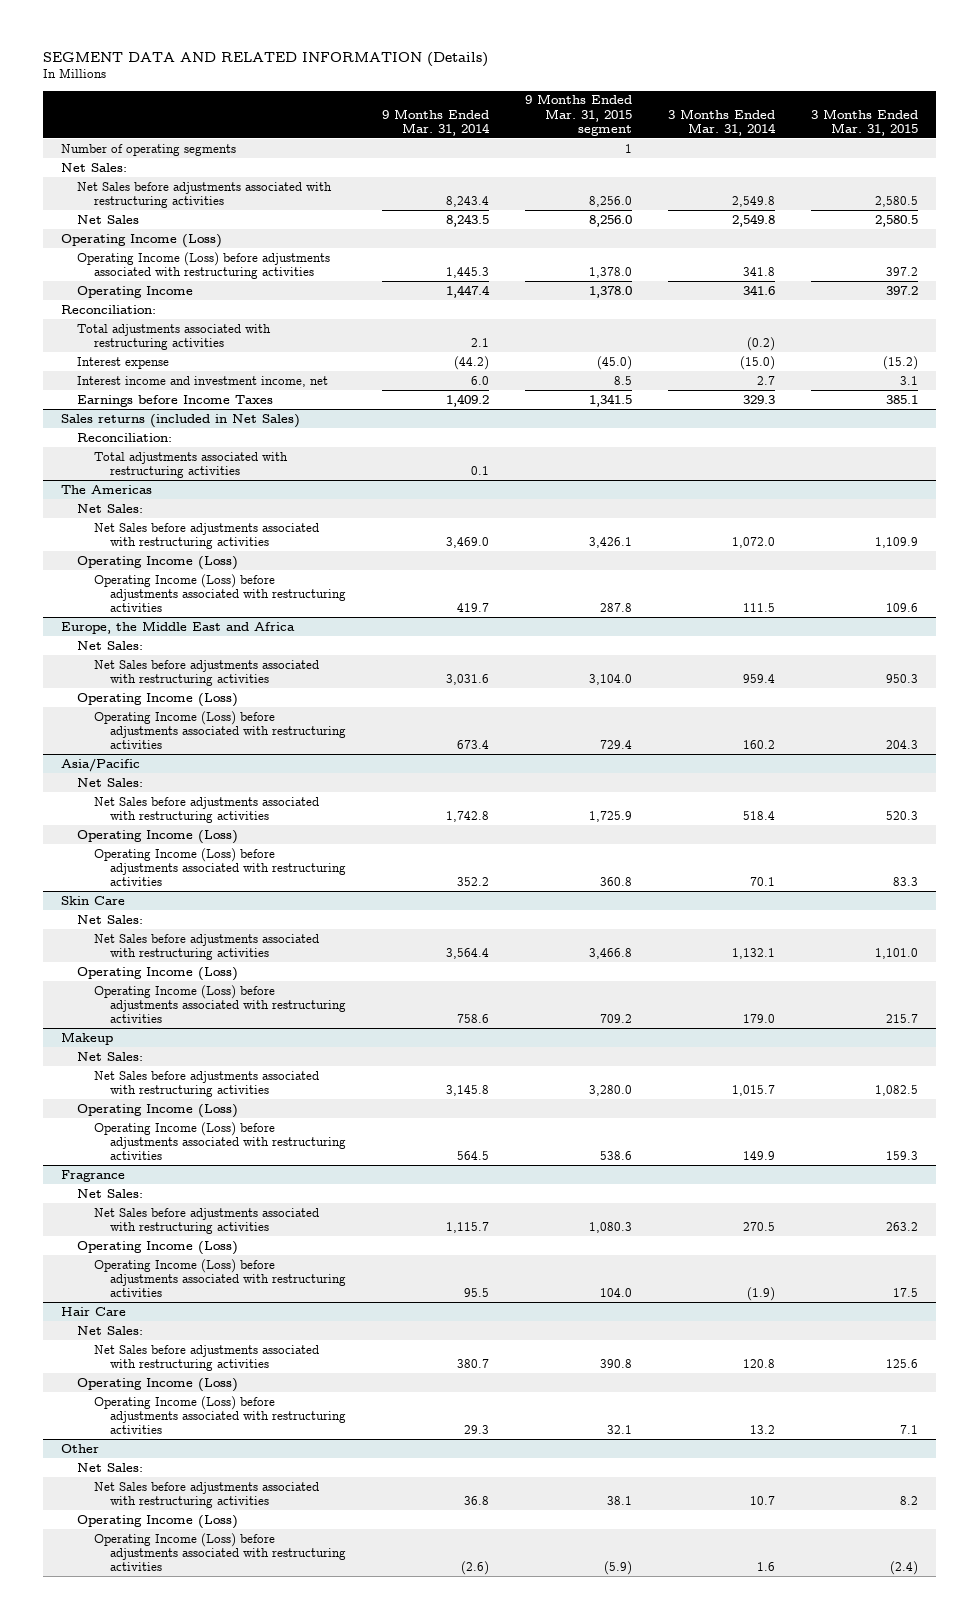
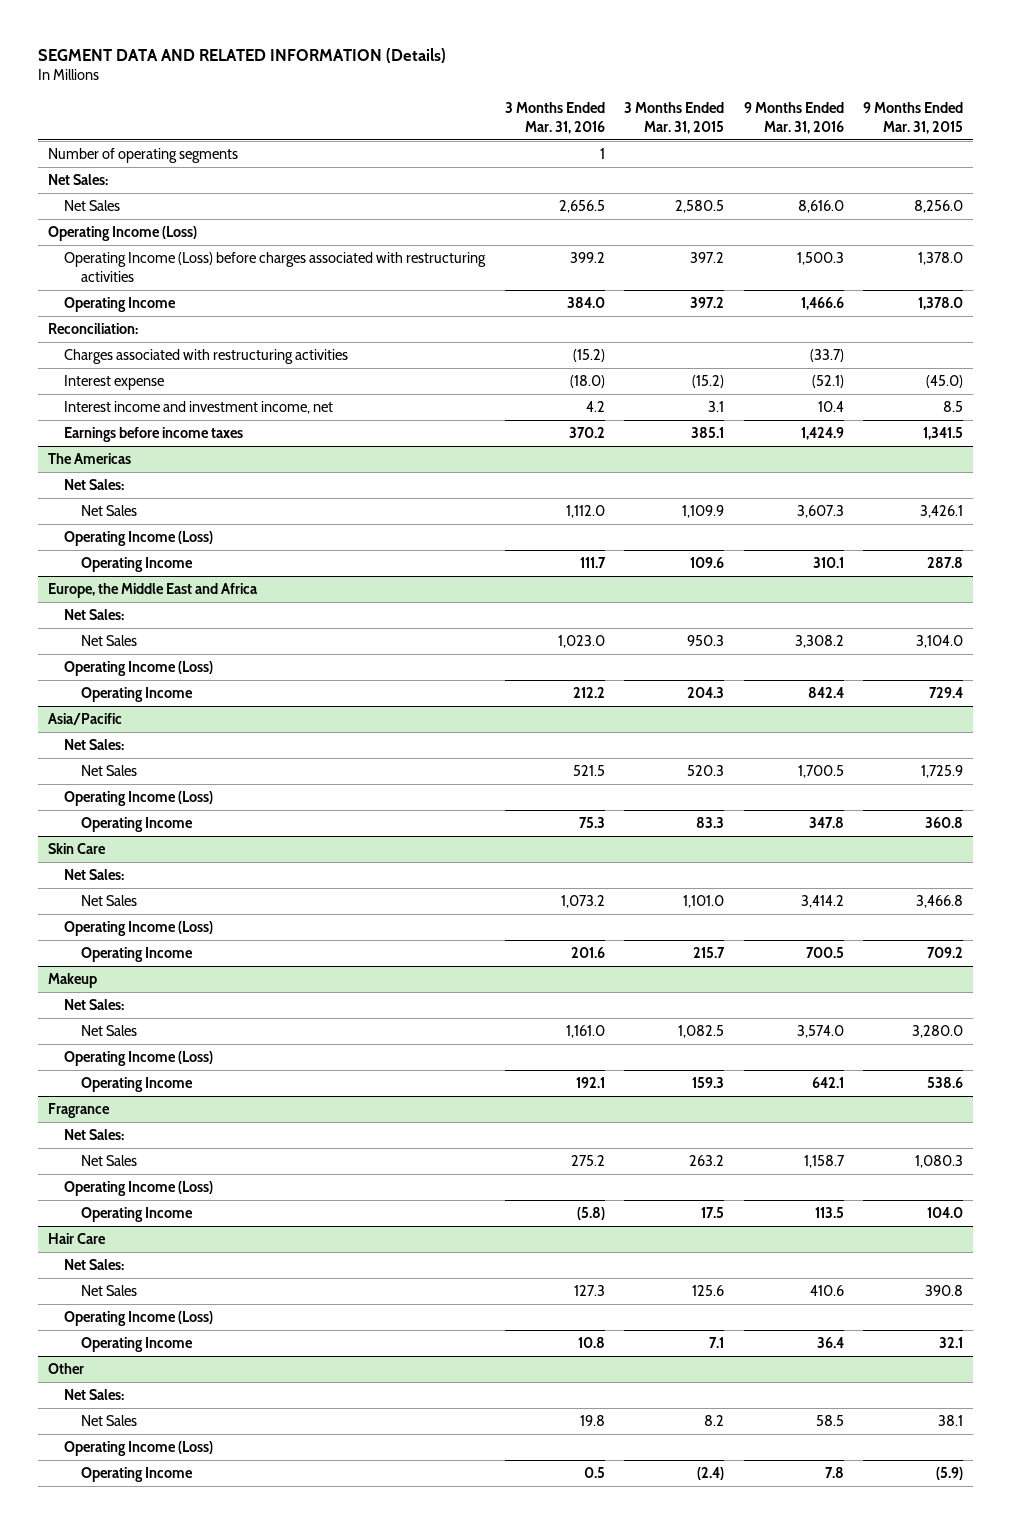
- | 9 Months Ended Mar. 31, 2014 | 9 Months Ended Mar. 31, 2015 segment | 3 Months Ended Mar. 31, 2014 | 3 Months Ended Mar. 31, 2015
+ | 3 Months Ended Mar. 31, 2016 | 3 Months Ended Mar. 31, 2015 | 9 Months Ended Mar. 31, 2016 | 9 Months Ended Mar. 31, 2015
- Net Sales before adjustments associated with restructuring activities | 8,243.4 | 8,256.0 | 2,549.8 | 2,580.5
- Operating Income (Loss) before adjustments associated with restructuring activities | 1,445.3 | 1,378.0 | 341.8 | 397.2
+ Operating Income (Loss) before charges associated with restructuring activities | 399.2 | 397.2 | 1,500.3 | 1,378.0
- Total adjustments associated with restructuring activities | 2.1 | | (0.2) |
+ Charges associated with restructuring activities | (15.2) | | (33.7) |
- Earnings before Income Taxes | 1,409.2 | 1,341.5 | 329.3 | 385.1
- Sales returns (included in Net Sales)
- Reconciliation:
- Total adjustments associated with restructuring activities | 0.1 | | |
+ Earnings before income taxes | 370.2 | 385.1 | 1,424.9 | 1,341.5
@ The Americas
- Net Sales before adjustments associated with restructuring activities | 3,469.0 | 3,426.1 | 1,072.0 | 1,109.9
+ Net Sales | 1,112.0 | 1,109.9 | 3,607.3 | 3,426.1
- Operating Income (Loss) before adjustments associated with restructuring activities | 419.7 | 287.8 | 111.5 | 109.6
+ Operating Income | 111.7 | 109.6 | 310.1 | 287.8
@ Europe, the Middle East and Africa
- Net Sales before adjustments associated with restructuring activities | 3,031.6 | 3,104.0 | 959.4 | 950.3
+ Net Sales | 1,023.0 | 950.3 | 3,308.2 | 3,104.0
- Operating Income (Loss) before adjustments associated with restructuring activities | 673.4 | 729.4 | 160.2 | 204.3
+ Operating Income | 212.2 | 204.3 | 842.4 | 729.4
@ Asia/Pacific
- Net Sales before adjustments associated with restructuring activities | 1,742.8 | 1,725.9 | 518.4 | 520.3
+ Net Sales | 521.5 | 520.3 | 1,700.5 | 1,725.9
- Operating Income (Loss) before adjustments associated with restructuring activities | 352.2 | 360.8 | 70.1 | 83.3
+ Operating Income | 75.3 | 83.3 | 347.8 | 360.8
@ Skin Care
- Net Sales before adjustments associated with restructuring activities | 3,564.4 | 3,466.8 | 1,132.1 | 1,101.0
+ Net Sales | 1,073.2 | 1,101.0 | 3,414.2 | 3,466.8
- Operating Income (Loss) before adjustments associated with restructuring activities | 758.6 | 709.2 | 179.0 | 215.7
+ Operating Income | 201.6 | 215.7 | 700.5 | 709.2
@ Makeup
- Net Sales before adjustments associated with restructuring activities | 3,145.8 | 3,280.0 | 1,015.7 | 1,082.5
+ Net Sales | 1,161.0 | 1,082.5 | 3,574.0 | 3,280.0
- Operating Income (Loss) before adjustments associated with restructuring activities | 564.5 | 538.6 | 149.9 | 159.3
+ Operating Income | 192.1 | 159.3 | 642.1 | 538.6
@ Fragrance
- Net Sales before adjustments associated with restructuring activities | 1,115.7 | 1,080.3 | 270.5 | 263.2
+ Net Sales | 275.2 | 263.2 | 1,158.7 | 1,080.3
- Operating Income (Loss) before adjustments associated with restructuring activities | 95.5 | 104.0 | (1.9) | 17.5
+ Operating Income | (5.8) | 17.5 | 113.5 | 104.0
@ Hair Care
- Net Sales before adjustments associated with restructuring activities | 380.7 | 390.8 | 120.8 | 125.6
+ Net Sales | 127.3 | 125.6 | 410.6 | 390.8
- Operating Income (Loss) before adjustments associated with restructuring activities | 29.3 | 32.1 | 13.2 | 7.1
+ Operating Income | 10.8 | 7.1 | 36.4 | 32.1
@ Other
- Net Sales before adjustments associated with restructuring activities | 36.8 | 38.1 | 10.7 | 8.2
+ Net Sales | 19.8 | 8.2 | 58.5 | 38.1
- Operating Income (Loss) before adjustments associated with restructuring activities | (2.6) | (5.9) | 1.6 | (2.4)
+ Operating Income | 0.5 | (2.4) | 7.8 | (5.9)

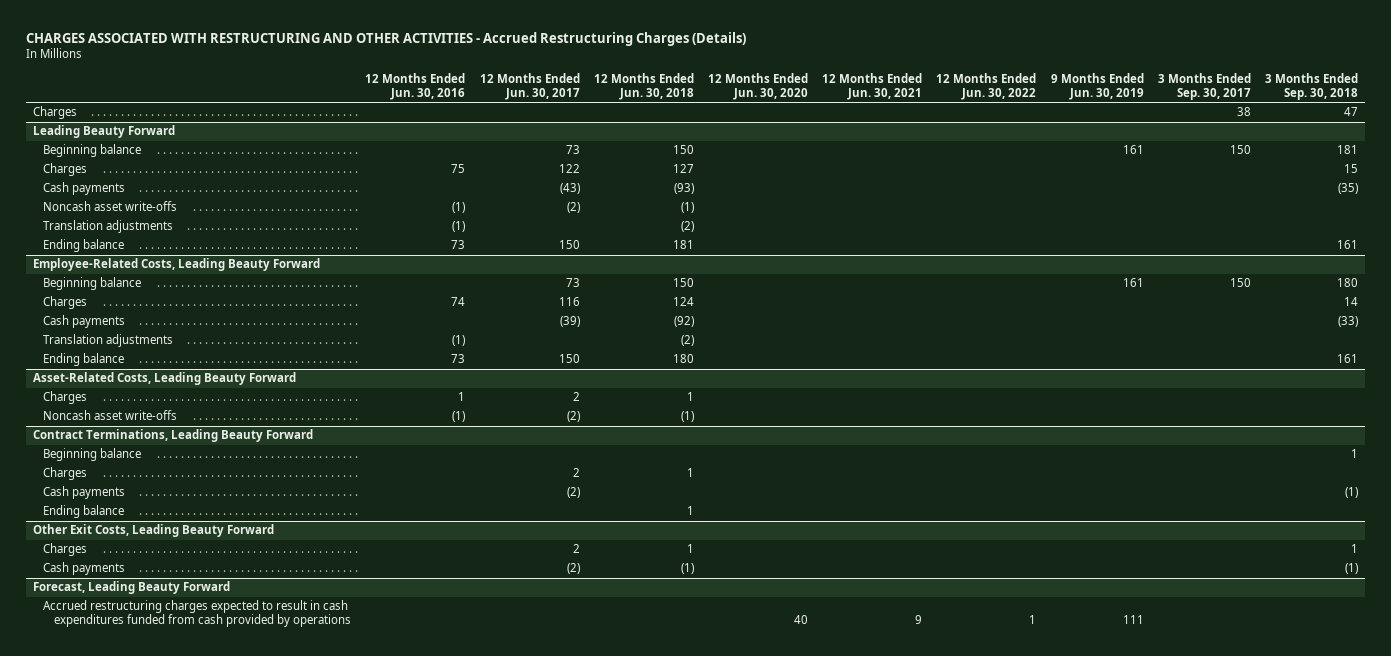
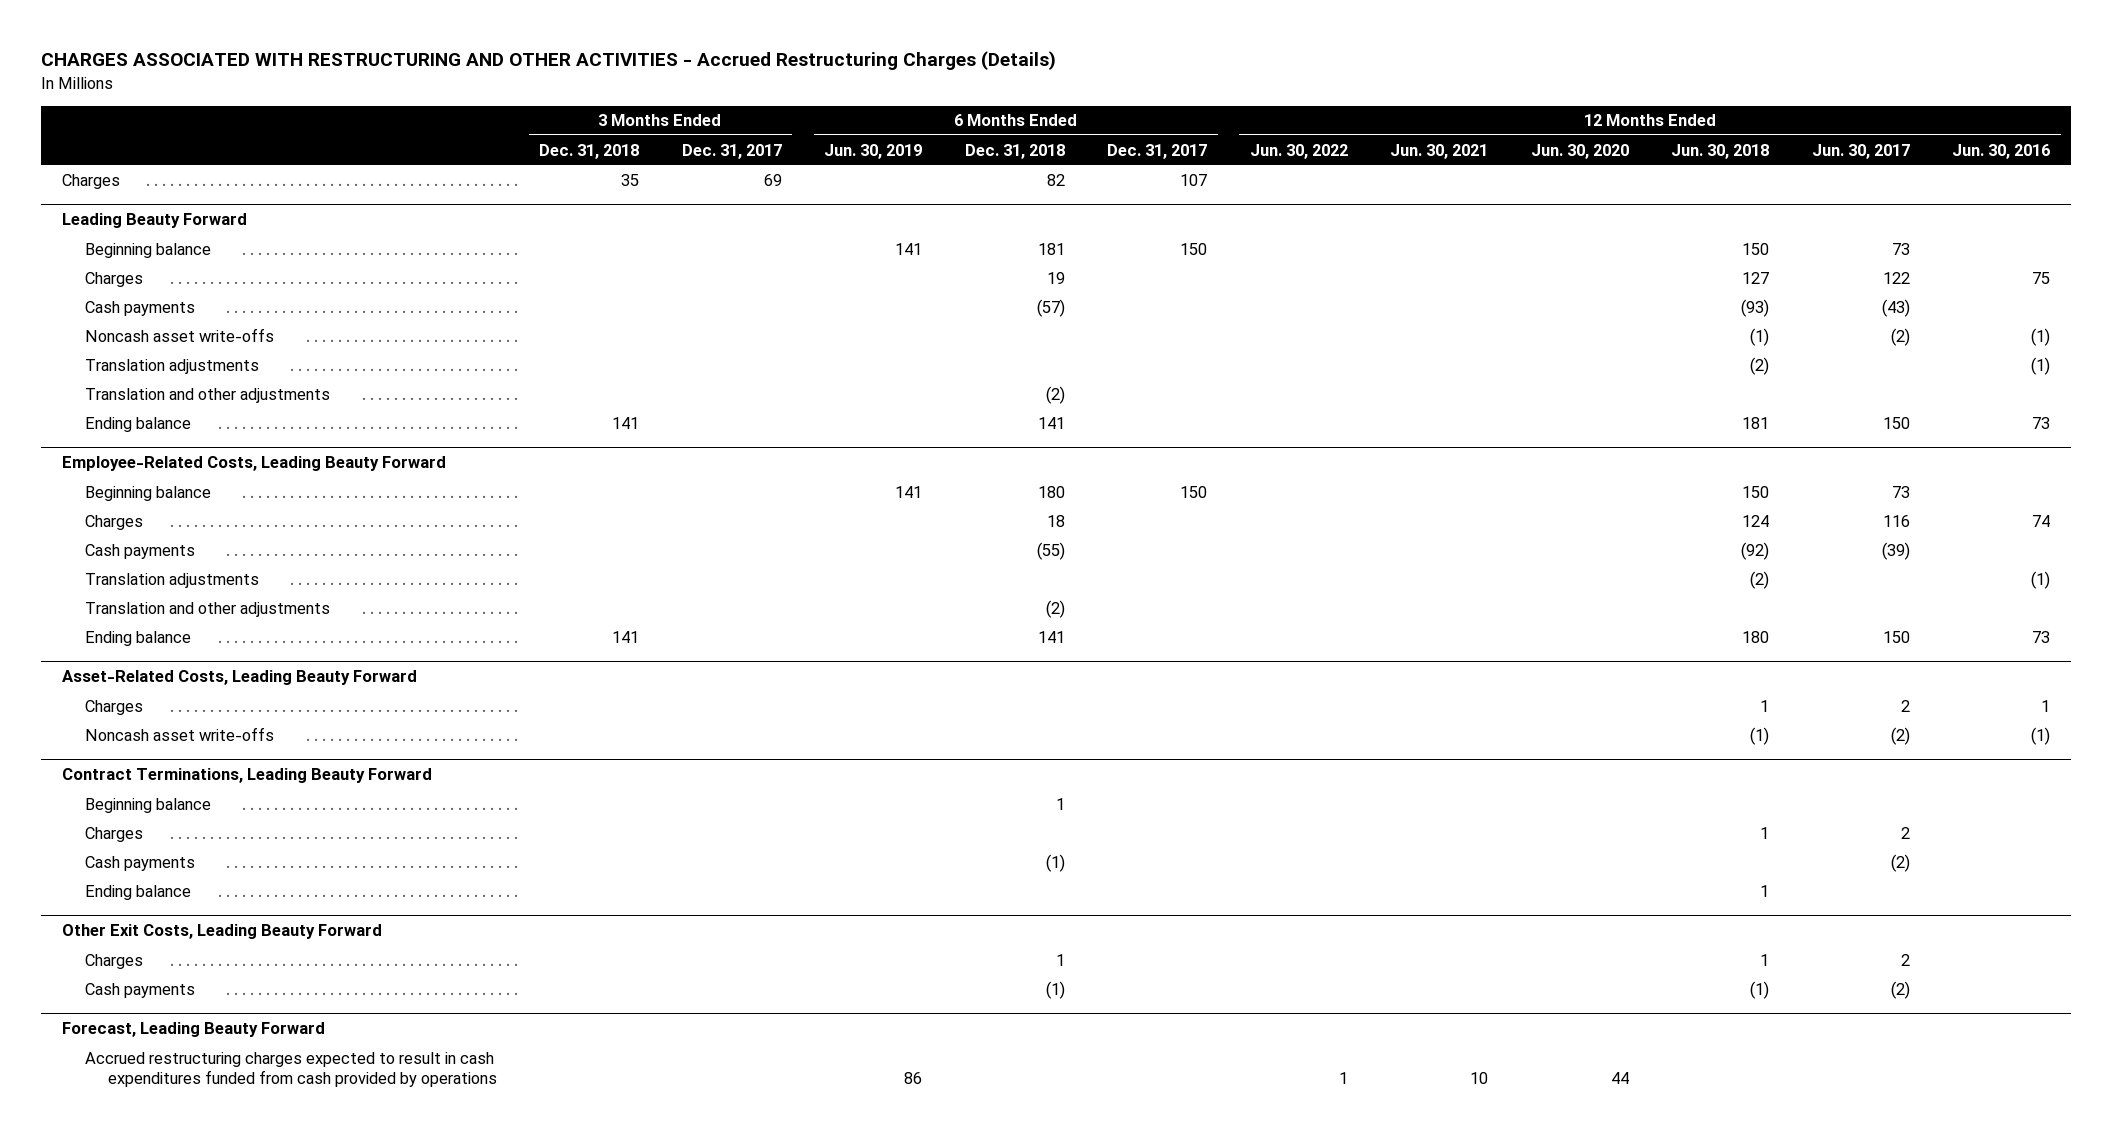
- | 12 Months Ended Jun. 30, 2016 | 12 Months Ended Jun. 30, 2017 | 12 Months Ended Jun. 30, 2018 | 12 Months Ended Jun. 30, 2020 | 12 Months Ended Jun. 30, 2021 | 12 Months Ended Jun. 30, 2022 | 9 Months Ended Jun. 30, 2019 | 3 Months Ended Sep. 30, 2017 | 3 Months Ended Sep. 30, 2018
+ | 3 Months Ended Dec. 31, 2018 | 3 Months Ended Dec. 31, 2017 | 6 Months Ended Jun. 30, 2019 | 6 Months Ended Dec. 31, 2018 | 6 Months Ended Dec. 31, 2017 | 12 Months Ended Jun. 30, 2022 | 12 Months Ended Jun. 30, 2021 | 12 Months Ended Jun. 30, 2020 | 12 Months Ended Jun. 30, 2018 | 12 Months Ended Jun. 30, 2017 | 12 Months Ended Jun. 30, 2016
@ Leading Beauty Forward
+ Translation and other adjustments | | | | (2) | | | | | | |
@ Employee-Related Costs, Leading Beauty Forward
+ Translation and other adjustments | | | | (2) | | | | | | |
@ Forecast, Leading Beauty Forward
- Accrued restructuring charges expected to result in cash expenditures funded from cash provided by operations | | | | 40 | 9 | 1 | 111 | |
+ Accrued restructuring charges expected to result in cash expenditures funded from cash provided by operations | | | 86 | | | 1 | 10 | 44 | | |

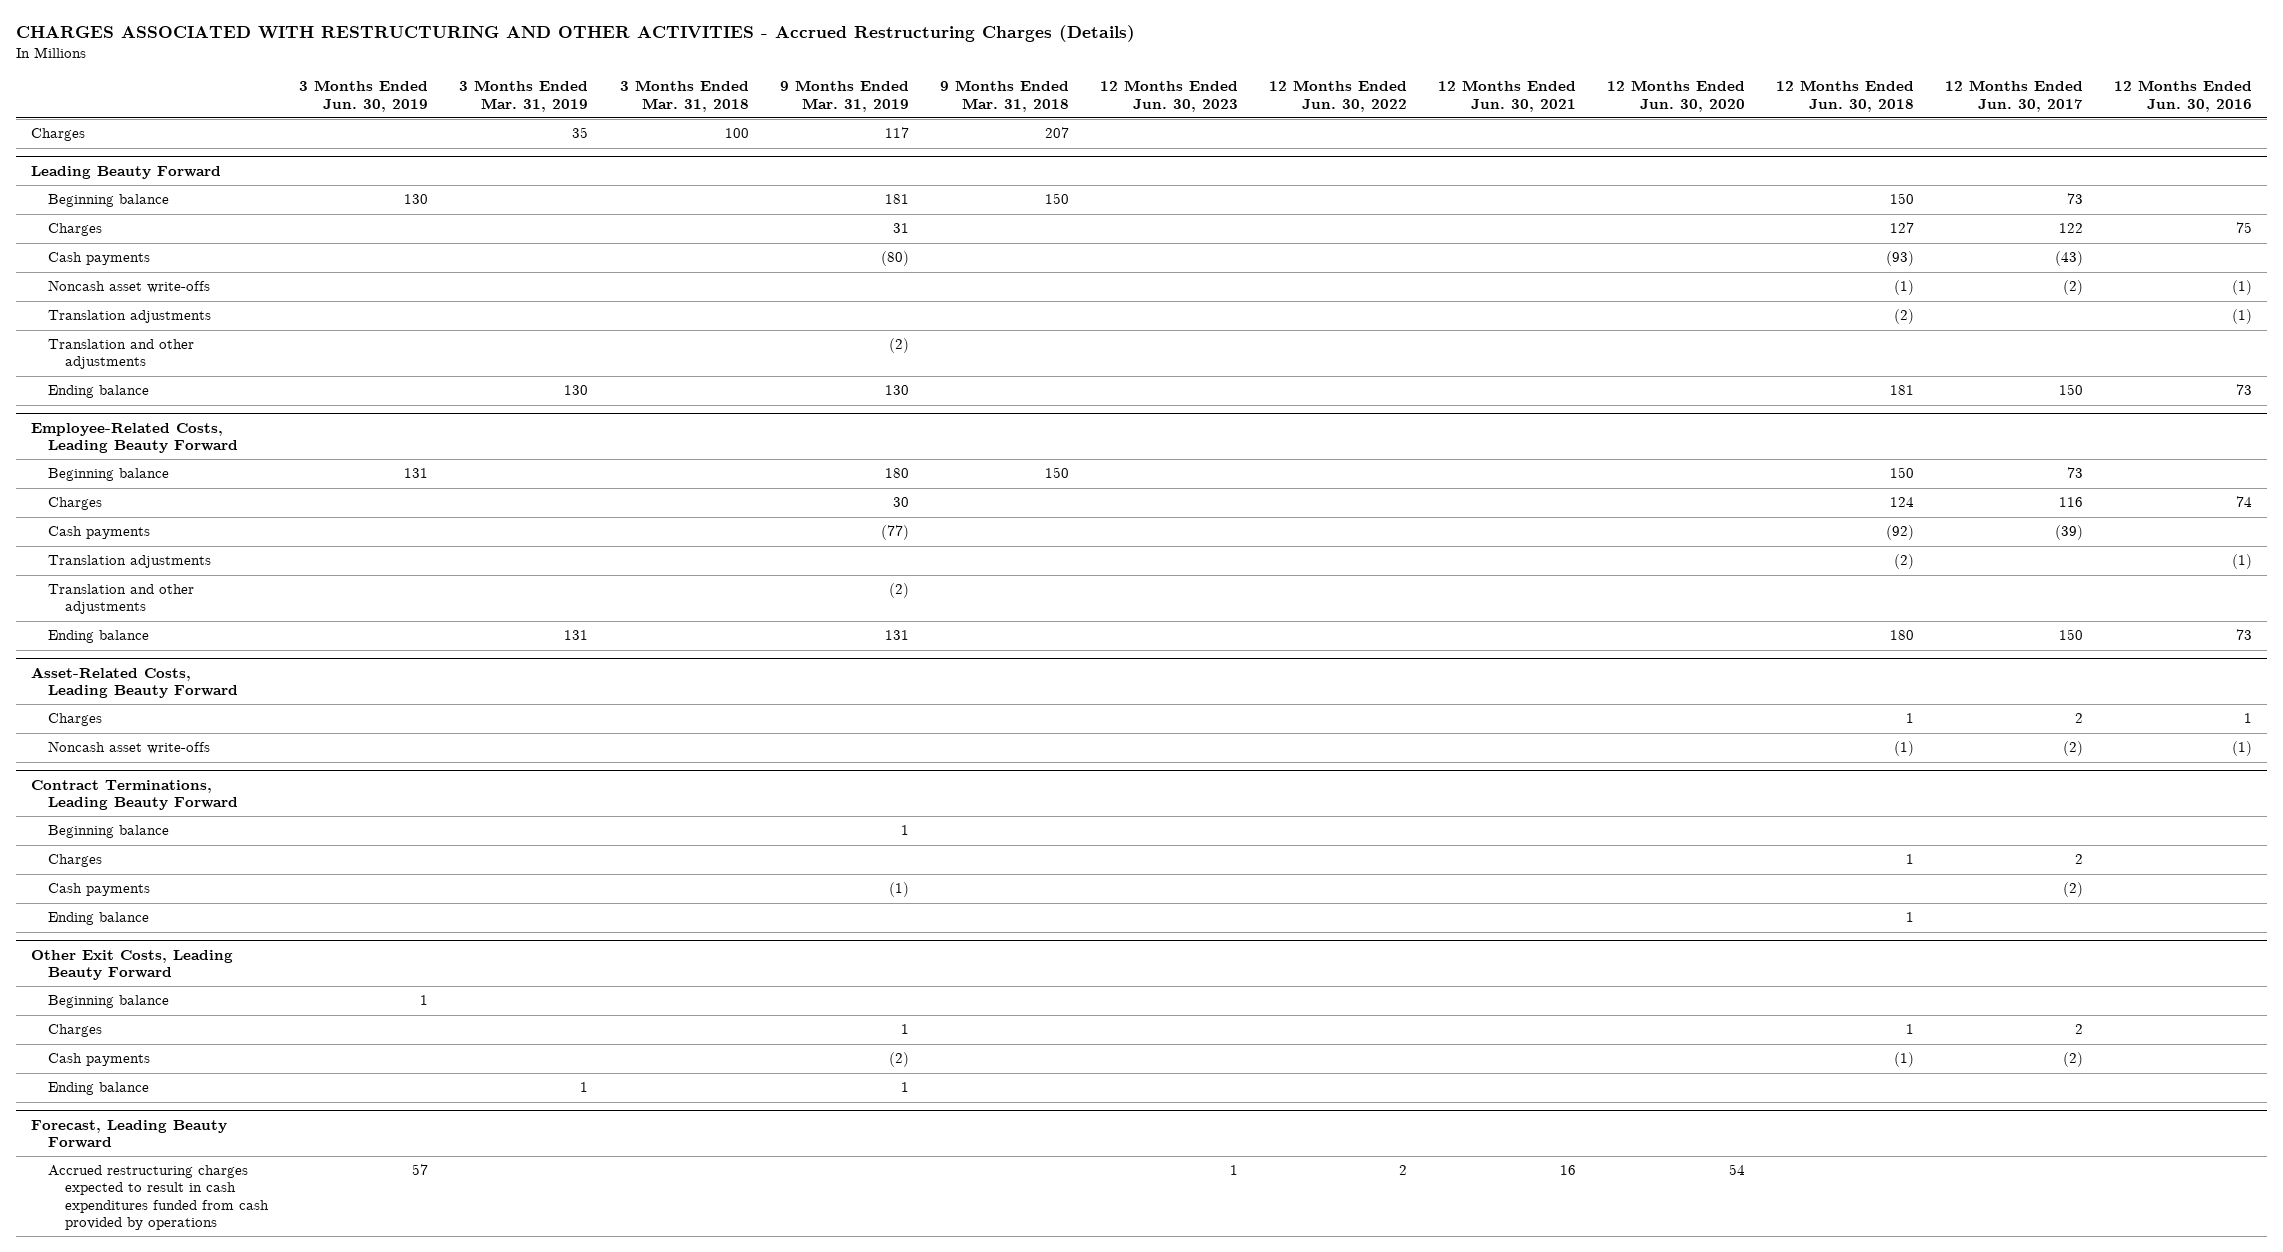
- | 3 Months Ended Dec. 31, 2018 | 3 Months Ended Dec. 31, 2017 | 6 Months Ended Jun. 30, 2019 | 6 Months Ended Dec. 31, 2018 | 6 Months Ended Dec. 31, 2017 | 12 Months Ended Jun. 30, 2022 | 12 Months Ended Jun. 30, 2021 | 12 Months Ended Jun. 30, 2020 | 12 Months Ended Jun. 30, 2018 | 12 Months Ended Jun. 30, 2017 | 12 Months Ended Jun. 30, 2016
+ | 3 Months Ended Jun. 30, 2019 | 3 Months Ended Mar. 31, 2019 | 3 Months Ended Mar. 31, 2018 | 9 Months Ended Mar. 31, 2019 | 9 Months Ended Mar. 31, 2018 | 12 Months Ended Jun. 30, 2023 | 12 Months Ended Jun. 30, 2022 | 12 Months Ended Jun. 30, 2021 | 12 Months Ended Jun. 30, 2020 | 12 Months Ended Jun. 30, 2018 | 12 Months Ended Jun. 30, 2017 | 12 Months Ended Jun. 30, 2016
@ Other Exit Costs, Leading Beauty Forward
+ Beginning balance | 1 | | | | | | | | | | |
+ Ending balance | | 1 | | 1 | | | | | | | |
@ Forecast, Leading Beauty Forward
- Accrued restructuring charges expected to result in cash expenditures funded from cash provided by operations | | | 86 | | | 1 | 10 | 44 | | |
+ Accrued restructuring charges expected to result in cash expenditures funded from cash provided by operations | 57 | | | | | 1 | 2 | 16 | 54 | | |

